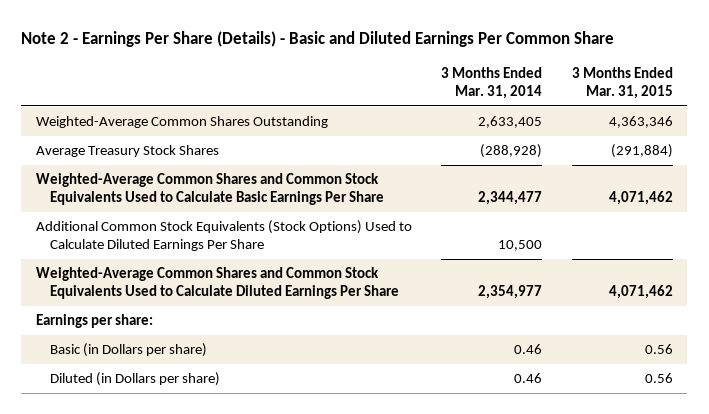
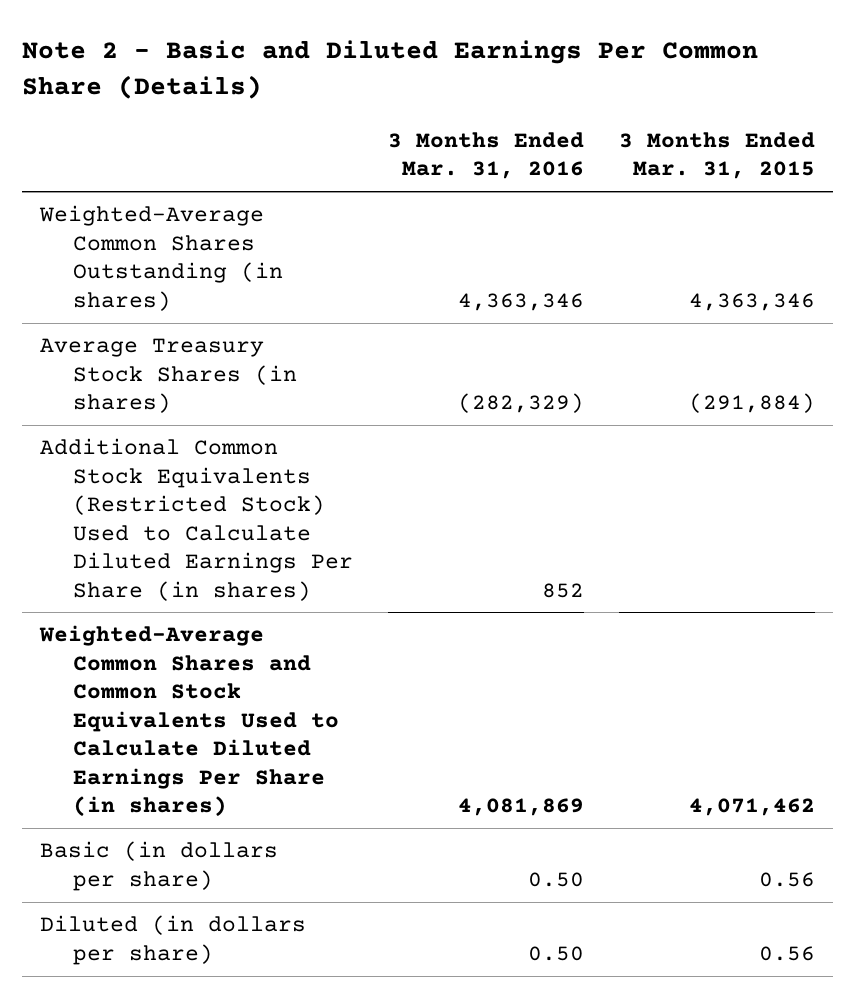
- Note 2 - Earnings Per Share (Details) - Basic and Diluted Earnings Per Common Share
+ Note 2 - Basic and Diluted Earnings Per Common Share (Details)
- | 3 Months Ended Mar. 31, 2014 | 3 Months Ended Mar. 31, 2015
+ | 3 Months Ended Mar. 31, 2016 | 3 Months Ended Mar. 31, 2015
- Weighted-Average Common Shares Outstanding | 2,633,405 | 4,363,346
- Average Treasury Stock Shares | (288,928) | (291,884)
- Weighted-Average Common Shares and Common Stock Equivalents Used to Calculate Basic Earnings Per Share | 2,344,477 | 4,071,462
- Additional Common Stock Equivalents (Stock Options) Used to Calculate Diluted Earnings Per Share | 10,500 |
- Weighted-Average Common Shares and Common Stock Equivalents Used to Calculate Diluted Earnings Per Share | 2,354,977 | 4,071,462
- Earnings per share:
- Basic (in Dollars per share) | 0.46 | 0.56
- Diluted (in Dollars per share) | 0.46 | 0.56
+ Weighted-Average Common Shares Outstanding (in shares) | 4,363,346 | 4,363,346
+ Average Treasury Stock Shares (in shares) | (282,329) | (291,884)
+ Additional Common Stock Equivalents (Restricted Stock) Used to Calculate Diluted Earnings Per Share (in shares) | 852 |
+ Weighted-Average Common Shares and Common Stock Equivalents Used to Calculate Diluted Earnings Per Share (in shares) | 4,081,869 | 4,071,462
+ Basic (in dollars per share) | 0.50 | 0.56
+ Diluted (in dollars per share) | 0.50 | 0.56

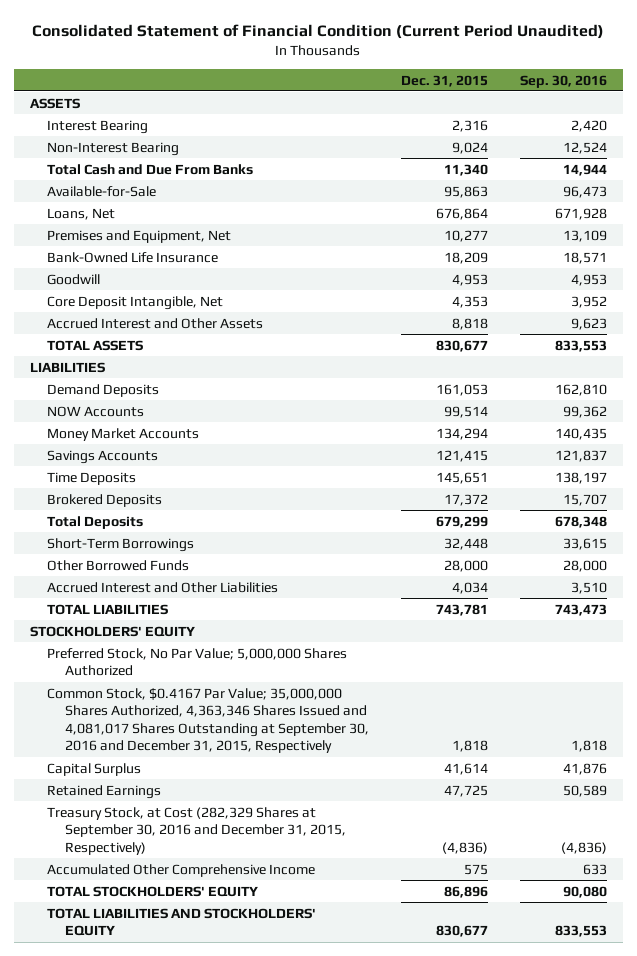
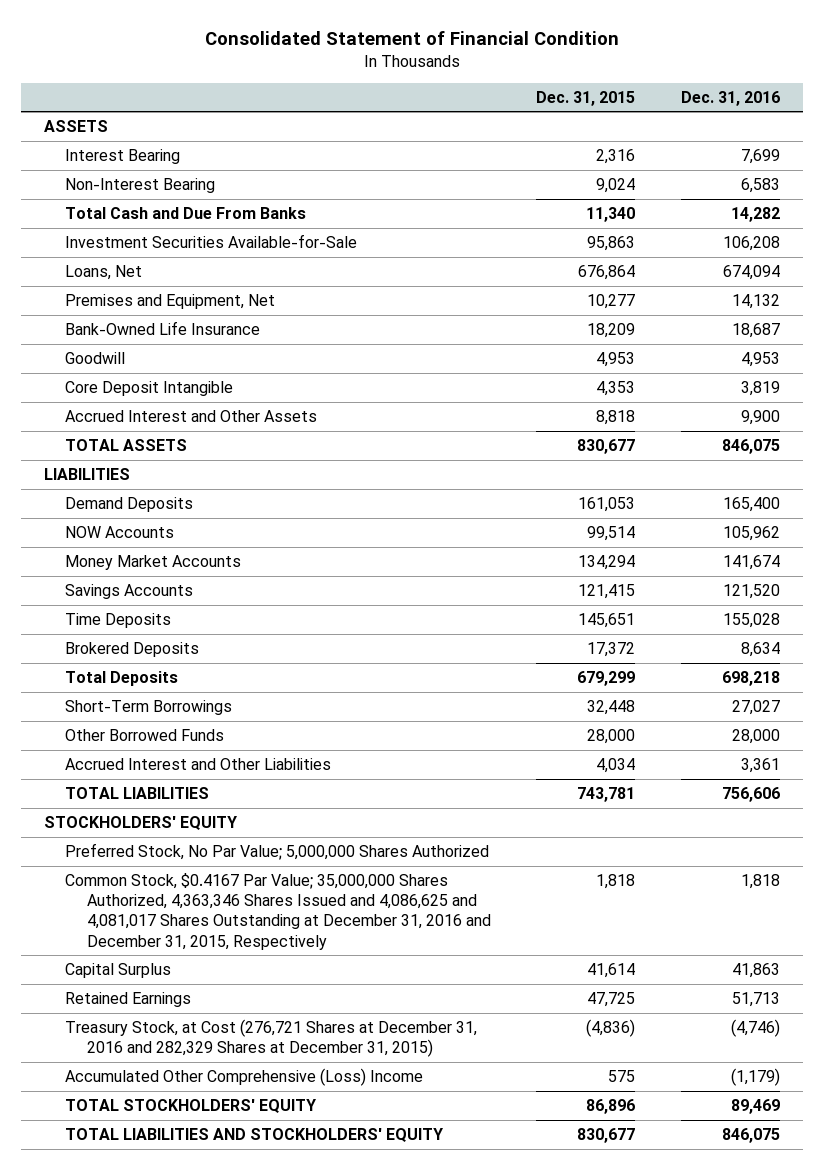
- Consolidated Statement of Financial Condition (Current Period Unaudited)
+ Consolidated Statement of Financial Condition
- | Dec. 31, 2015 | Sep. 30, 2016
+ | Dec. 31, 2015 | Dec. 31, 2016
- Available-for-Sale | 95,863 | 96,473
+ Investment Securities Available-for-Sale | 95,863 | 106,208
- Core Deposit Intangible, Net | 4,353 | 3,952
+ Core Deposit Intangible | 4,353 | 3,819
- Common Stock, $0.4167 Par Value; 35,000,000 Shares Authorized, 4,363,346 Shares Issued and 4,081,017 Shares Outstanding at September 30, 2016 and December 31, 2015, Respectively | 1,818 | 1,818
+ Common Stock, $0.4167 Par Value; 35,000,000 Shares Authorized, 4,363,346 Shares Issued and 4,086,625 and 4,081,017 Shares Outstanding at December 31, 2016 and December 31, 2015, Respectively | 1,818 | 1,818
- Treasury Stock, at Cost (282,329 Shares at September 30, 2016 and December 31, 2015, Respectively) | (4,836) | (4,836)
- Accumulated Other Comprehensive Income | 575 | 633
+ Treasury Stock, at Cost (276,721 Shares at December 31, 2016 and 282,329 Shares at December 31, 2015) | (4,836) | (4,746)
+ Accumulated Other Comprehensive (Loss) Income | 575 | (1,179)

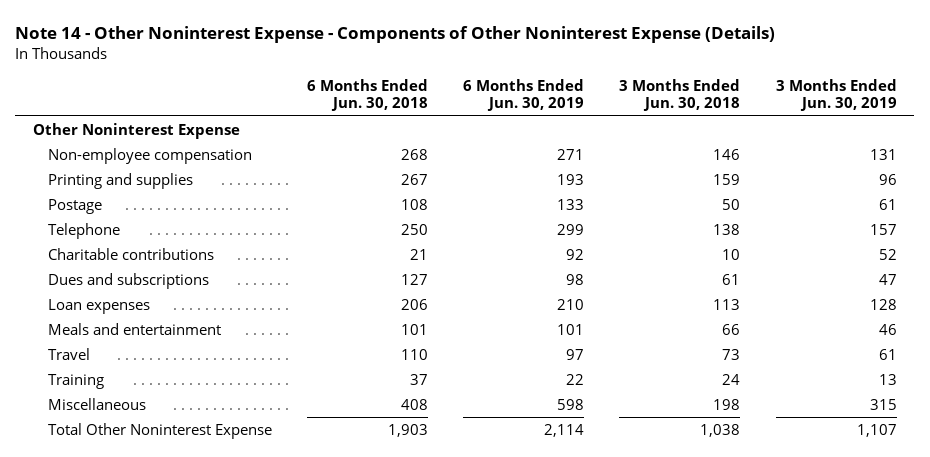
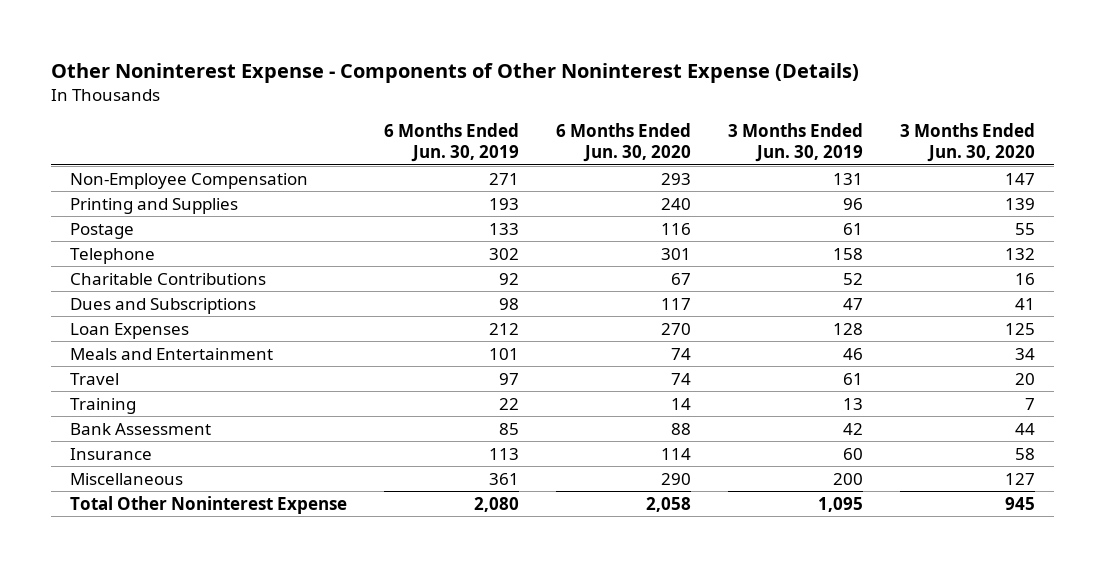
- Note 14 - Other Noninterest Expense - Components of Other Noninterest Expense (Details)
+ Other Noninterest Expense - Components of Other Noninterest Expense (Details)
- | 6 Months Ended Jun. 30, 2018 | 6 Months Ended Jun. 30, 2019 | 3 Months Ended Jun. 30, 2018 | 3 Months Ended Jun. 30, 2019
+ | 6 Months Ended Jun. 30, 2019 | 6 Months Ended Jun. 30, 2020 | 3 Months Ended Jun. 30, 2019 | 3 Months Ended Jun. 30, 2020
- Other Noninterest Expense
- Non-employee compensation | 268 | 271 | 146 | 131
- Printing and supplies | 267 | 193 | 159 | 96
+ Non-Employee Compensation | 271 | 293 | 131 | 147
+ Printing and Supplies | 193 | 240 | 96 | 139
- Telephone | 250 | 299 | 138 | 157
- Charitable contributions | 21 | 92 | 10 | 52
- Dues and subscriptions | 127 | 98 | 61 | 47
- Loan expenses | 206 | 210 | 113 | 128
- Meals and entertainment | 101 | 101 | 66 | 46
+ Telephone | 302 | 301 | 158 | 132
+ Charitable Contributions | 92 | 67 | 52 | 16
+ Dues and Subscriptions | 98 | 117 | 47 | 41
+ Loan Expenses | 212 | 270 | 128 | 125
+ Meals and Entertainment | 101 | 74 | 46 | 34
- Miscellaneous | 408 | 598 | 198 | 315
- Total Other Noninterest Expense | 1,903 | 2,114 | 1,038 | 1,107
+ Bank Assessment | 85 | 88 | 42 | 44
+ Insurance | 113 | 114 | 60 | 58
+ Miscellaneous | 361 | 290 | 200 | 127
+ Total Other Noninterest Expense | 2,080 | 2,058 | 1,095 | 945

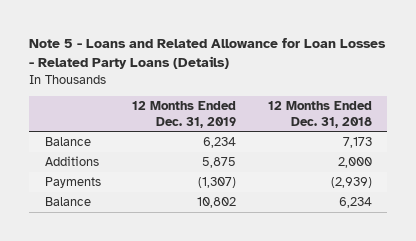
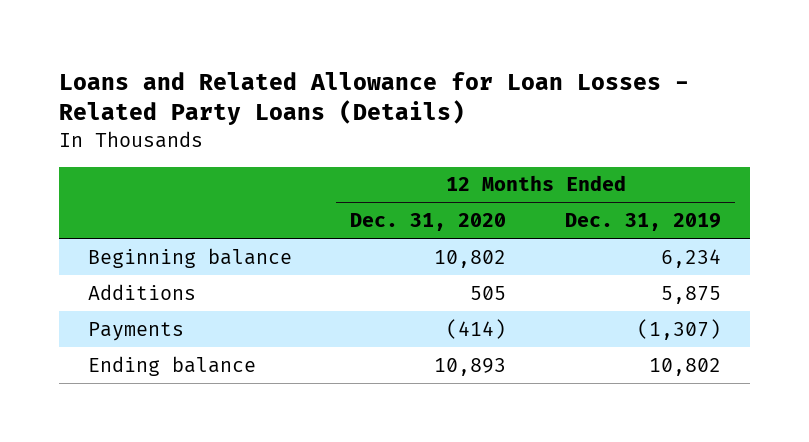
- Note 5 - Loans and Related Allowance for Loan Losses - Related Party Loans (Details)
+ Loans and Related Allowance for Loan Losses - Related Party Loans (Details)
- | 12 Months Ended Dec. 31, 2019 | 12 Months Ended Dec. 31, 2018
+ | 12 Months Ended Dec. 31, 2020 | 12 Months Ended Dec. 31, 2019
- Balance | 6,234 | 7,173
+ Beginning balance | 10,802 | 6,234
- Balance | 10,802 | 6,234
+ Ending balance | 10,893 | 10,802

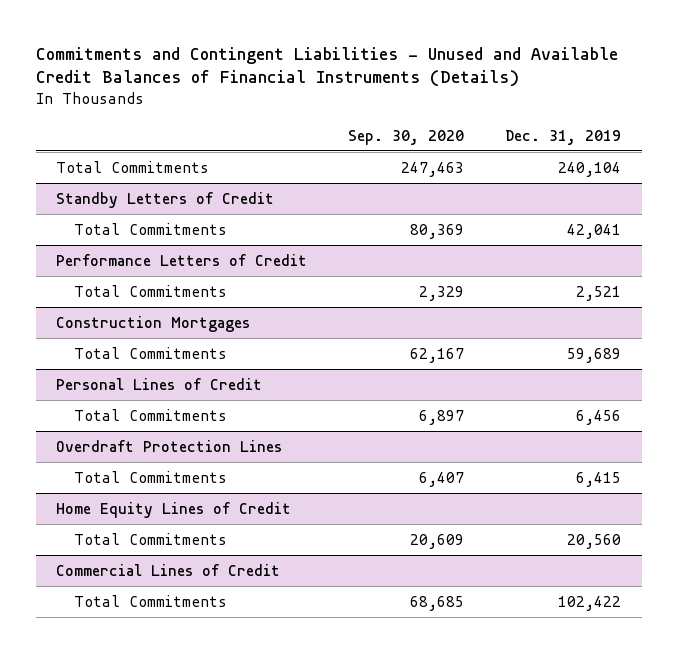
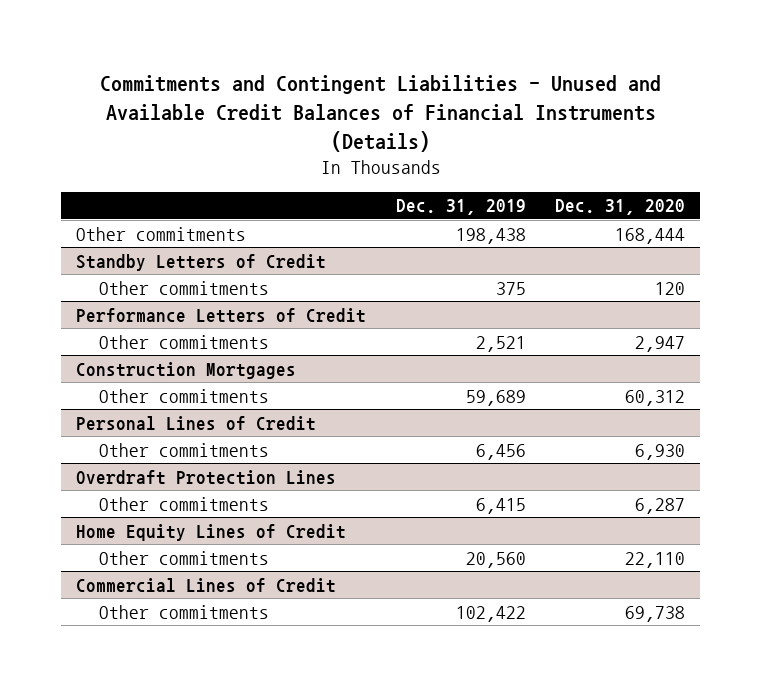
- | Sep. 30, 2020 | Dec. 31, 2019
+ | Dec. 31, 2019 | Dec. 31, 2020
- Total Commitments | 247,463 | 240,104
+ Other commitments | 198,438 | 168,444
@ Standby Letters of Credit
- Total Commitments | 80,369 | 42,041
+ Other commitments | 375 | 120
@ Performance Letters of Credit
- Total Commitments | 2,329 | 2,521
+ Other commitments | 2,521 | 2,947
@ Construction Mortgages
- Total Commitments | 62,167 | 59,689
+ Other commitments | 59,689 | 60,312
@ Personal Lines of Credit
- Total Commitments | 6,897 | 6,456
+ Other commitments | 6,456 | 6,930
@ Overdraft Protection Lines
- Total Commitments | 6,407 | 6,415
+ Other commitments | 6,415 | 6,287
@ Home Equity Lines of Credit
- Total Commitments | 20,609 | 20,560
+ Other commitments | 20,560 | 22,110
@ Commercial Lines of Credit
- Total Commitments | 68,685 | 102,422
+ Other commitments | 102,422 | 69,738

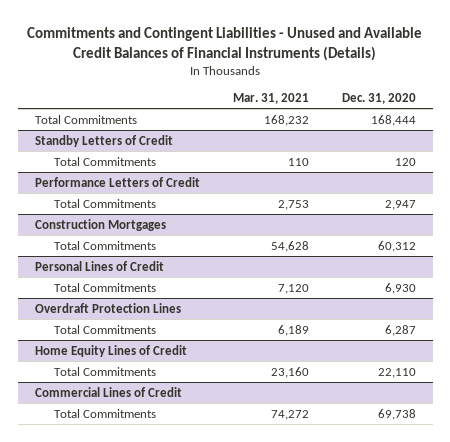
- | Dec. 31, 2019 | Dec. 31, 2020
+ | Mar. 31, 2021 | Dec. 31, 2020
- Other commitments | 198,438 | 168,444
+ Total Commitments | 168,232 | 168,444
@ Standby Letters of Credit
- Other commitments | 375 | 120
+ Total Commitments | 110 | 120
@ Performance Letters of Credit
- Other commitments | 2,521 | 2,947
+ Total Commitments | 2,753 | 2,947
@ Construction Mortgages
- Other commitments | 59,689 | 60,312
+ Total Commitments | 54,628 | 60,312
@ Personal Lines of Credit
- Other commitments | 6,456 | 6,930
+ Total Commitments | 7,120 | 6,930
@ Overdraft Protection Lines
- Other commitments | 6,415 | 6,287
+ Total Commitments | 6,189 | 6,287
@ Home Equity Lines of Credit
- Other commitments | 20,560 | 22,110
+ Total Commitments | 23,160 | 22,110
@ Commercial Lines of Credit
- Other commitments | 102,422 | 69,738
+ Total Commitments | 74,272 | 69,738

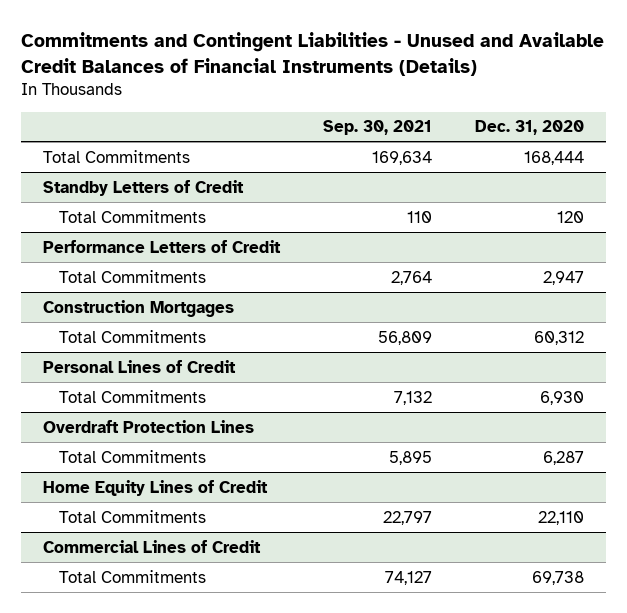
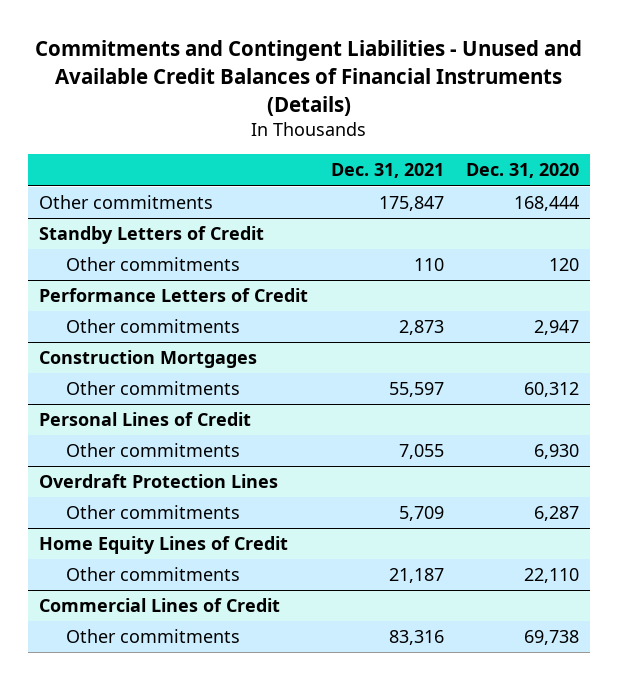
- | Sep. 30, 2021 | Dec. 31, 2020
+ | Dec. 31, 2021 | Dec. 31, 2020
- Total Commitments | 169,634 | 168,444
+ Other commitments | 175,847 | 168,444
@ Standby Letters of Credit
- Total Commitments | 110 | 120
+ Other commitments | 110 | 120
@ Performance Letters of Credit
- Total Commitments | 2,764 | 2,947
+ Other commitments | 2,873 | 2,947
@ Construction Mortgages
- Total Commitments | 56,809 | 60,312
+ Other commitments | 55,597 | 60,312
@ Personal Lines of Credit
- Total Commitments | 7,132 | 6,930
+ Other commitments | 7,055 | 6,930
@ Overdraft Protection Lines
- Total Commitments | 5,895 | 6,287
+ Other commitments | 5,709 | 6,287
@ Home Equity Lines of Credit
- Total Commitments | 22,797 | 22,110
+ Other commitments | 21,187 | 22,110
@ Commercial Lines of Credit
- Total Commitments | 74,127 | 69,738
+ Other commitments | 83,316 | 69,738

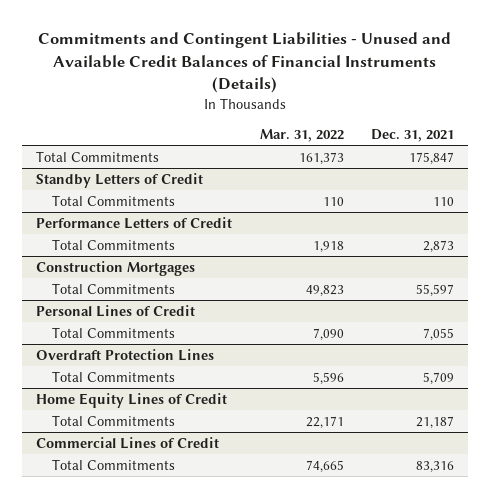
- | Dec. 31, 2021 | Dec. 31, 2020
+ | Mar. 31, 2022 | Dec. 31, 2021
- Other commitments | 175,847 | 168,444
+ Total Commitments | 161,373 | 175,847
@ Standby Letters of Credit
- Other commitments | 110 | 120
+ Total Commitments | 110 | 110
@ Performance Letters of Credit
- Other commitments | 2,873 | 2,947
+ Total Commitments | 1,918 | 2,873
@ Construction Mortgages
- Other commitments | 55,597 | 60,312
+ Total Commitments | 49,823 | 55,597
@ Personal Lines of Credit
- Other commitments | 7,055 | 6,930
+ Total Commitments | 7,090 | 7,055
@ Overdraft Protection Lines
- Other commitments | 5,709 | 6,287
+ Total Commitments | 5,596 | 5,709
@ Home Equity Lines of Credit
- Other commitments | 21,187 | 22,110
+ Total Commitments | 22,171 | 21,187
@ Commercial Lines of Credit
- Other commitments | 83,316 | 69,738
+ Total Commitments | 74,665 | 83,316

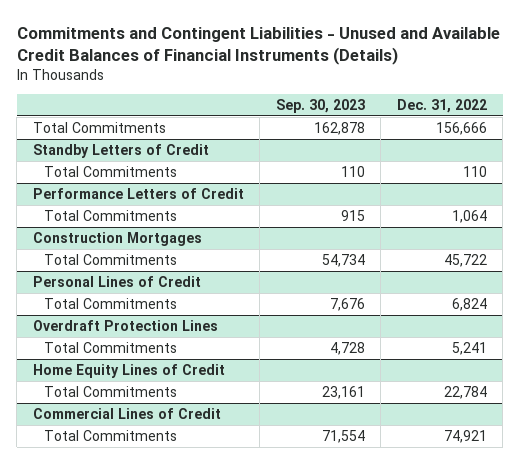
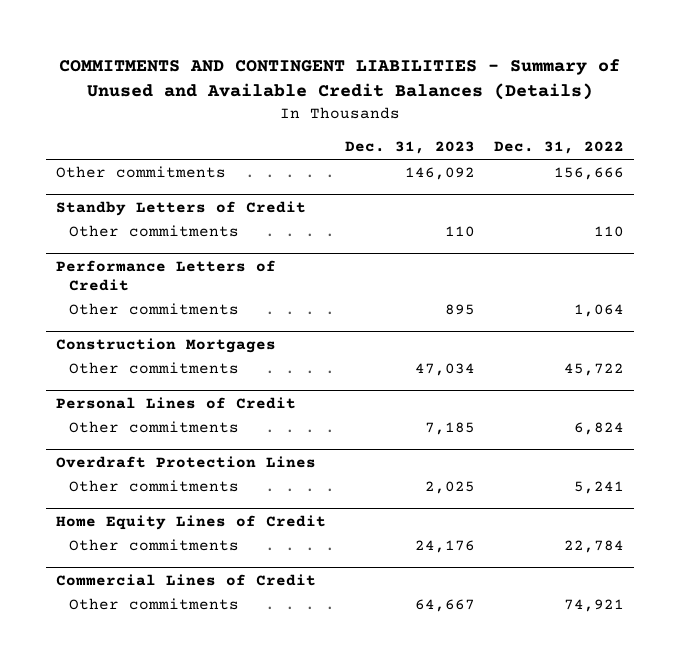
- Commitments and Contingent Liabilities - Unused and Available Credit Balances of Financial Instruments (Details)
+ COMMITMENTS AND CONTINGENT LIABILITIES - Summary of Unused and Available Credit Balances (Details)
- | Sep. 30, 2023 | Dec. 31, 2022
+ | Dec. 31, 2023 | Dec. 31, 2022
- Total Commitments | 162,878 | 156,666
+ Other commitments | 146,092 | 156,666
@ Standby Letters of Credit
- Total Commitments | 110 | 110
+ Other commitments | 110 | 110
@ Performance Letters of Credit
- Total Commitments | 915 | 1,064
+ Other commitments | 895 | 1,064
@ Construction Mortgages
- Total Commitments | 54,734 | 45,722
+ Other commitments | 47,034 | 45,722
@ Personal Lines of Credit
- Total Commitments | 7,676 | 6,824
+ Other commitments | 7,185 | 6,824
@ Overdraft Protection Lines
- Total Commitments | 4,728 | 5,241
+ Other commitments | 2,025 | 5,241
@ Home Equity Lines of Credit
- Total Commitments | 23,161 | 22,784
+ Other commitments | 24,176 | 22,784
@ Commercial Lines of Credit
- Total Commitments | 71,554 | 74,921
+ Other commitments | 64,667 | 74,921

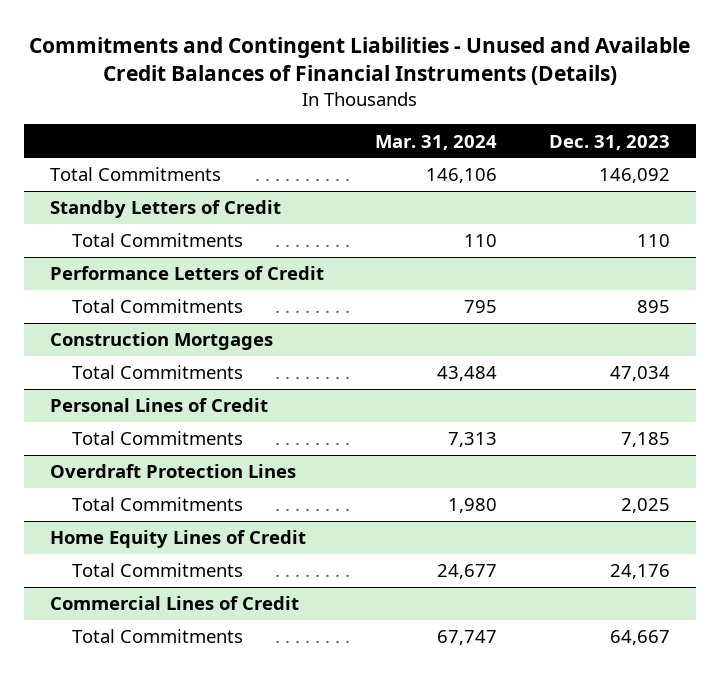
- COMMITMENTS AND CONTINGENT LIABILITIES - Summary of Unused and Available Credit Balances (Details)
+ Commitments and Contingent Liabilities - Unused and Available Credit Balances of Financial Instruments (Details)
- | Dec. 31, 2023 | Dec. 31, 2022
+ | Mar. 31, 2024 | Dec. 31, 2023
- Other commitments | 146,092 | 156,666
+ Total Commitments | 146,106 | 146,092
@ Standby Letters of Credit
- Other commitments | 110 | 110
+ Total Commitments | 110 | 110
@ Performance Letters of Credit
- Other commitments | 895 | 1,064
+ Total Commitments | 795 | 895
@ Construction Mortgages
- Other commitments | 47,034 | 45,722
+ Total Commitments | 43,484 | 47,034
@ Personal Lines of Credit
- Other commitments | 7,185 | 6,824
+ Total Commitments | 7,313 | 7,185
@ Overdraft Protection Lines
- Other commitments | 2,025 | 5,241
+ Total Commitments | 1,980 | 2,025
@ Home Equity Lines of Credit
- Other commitments | 24,176 | 22,784
+ Total Commitments | 24,677 | 24,176
@ Commercial Lines of Credit
- Other commitments | 64,667 | 74,921
+ Total Commitments | 67,747 | 64,667

